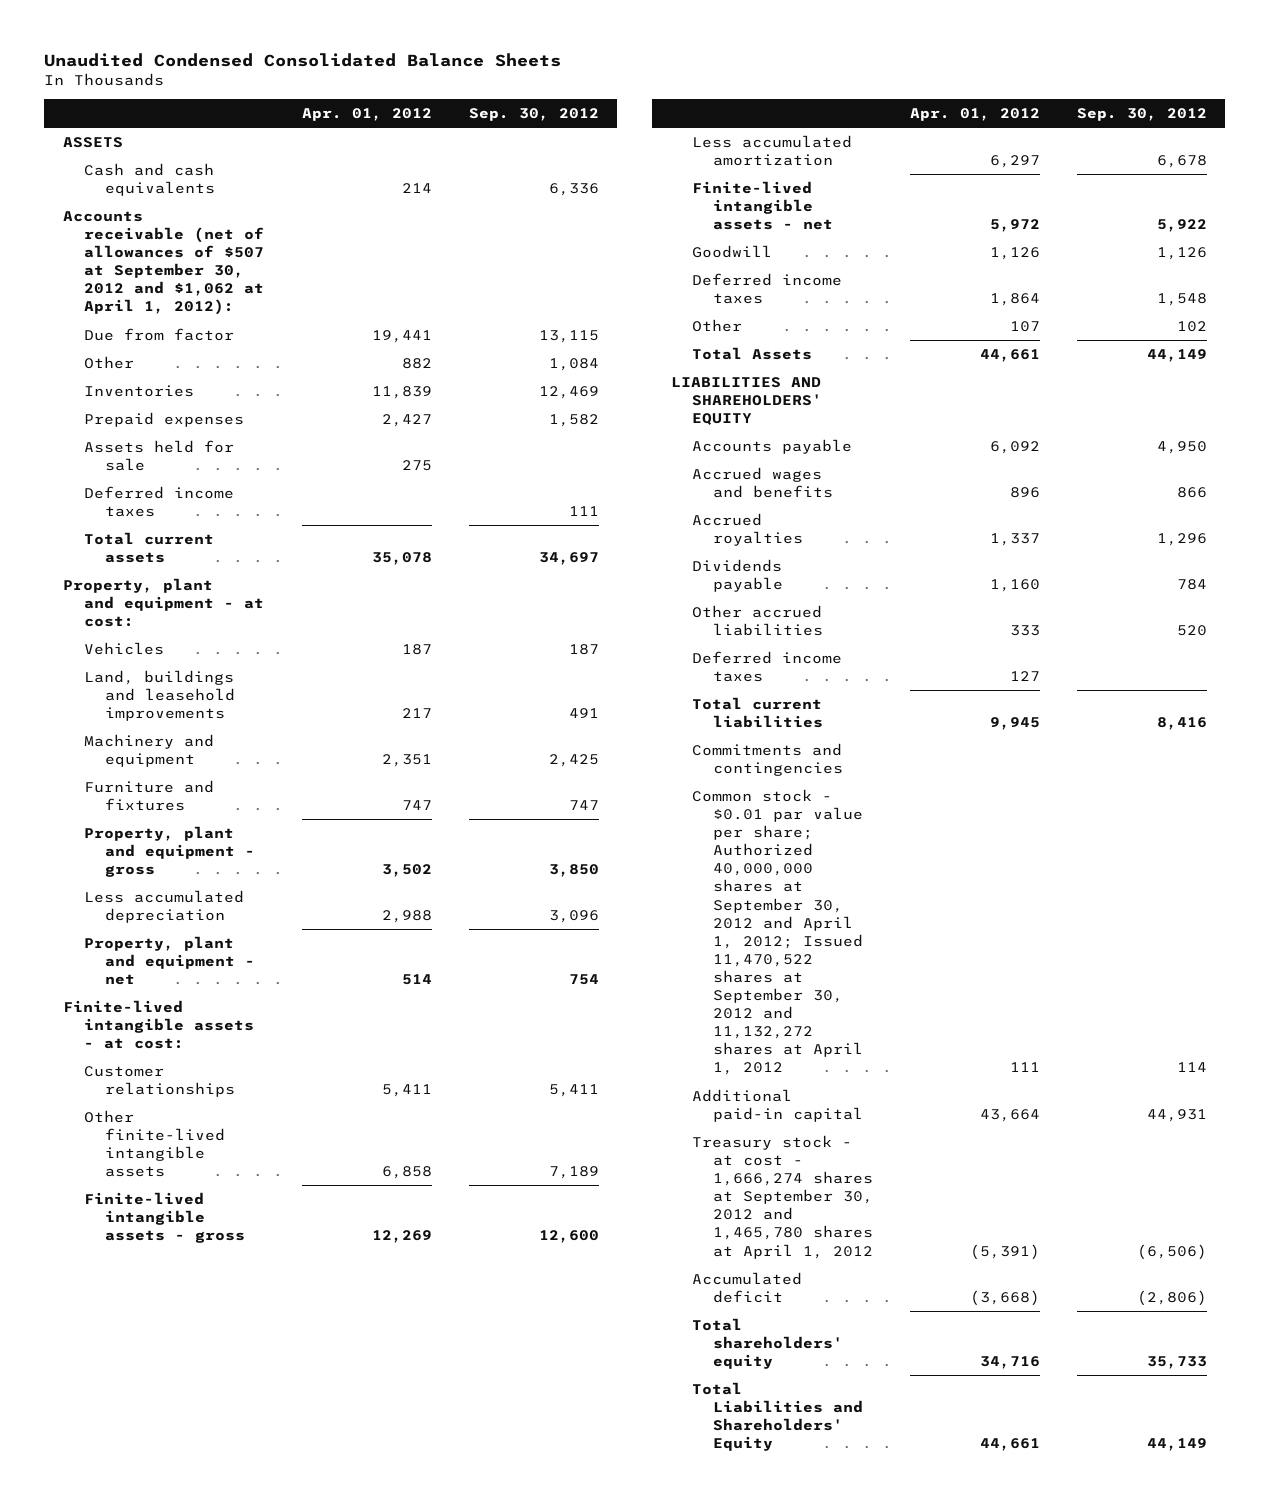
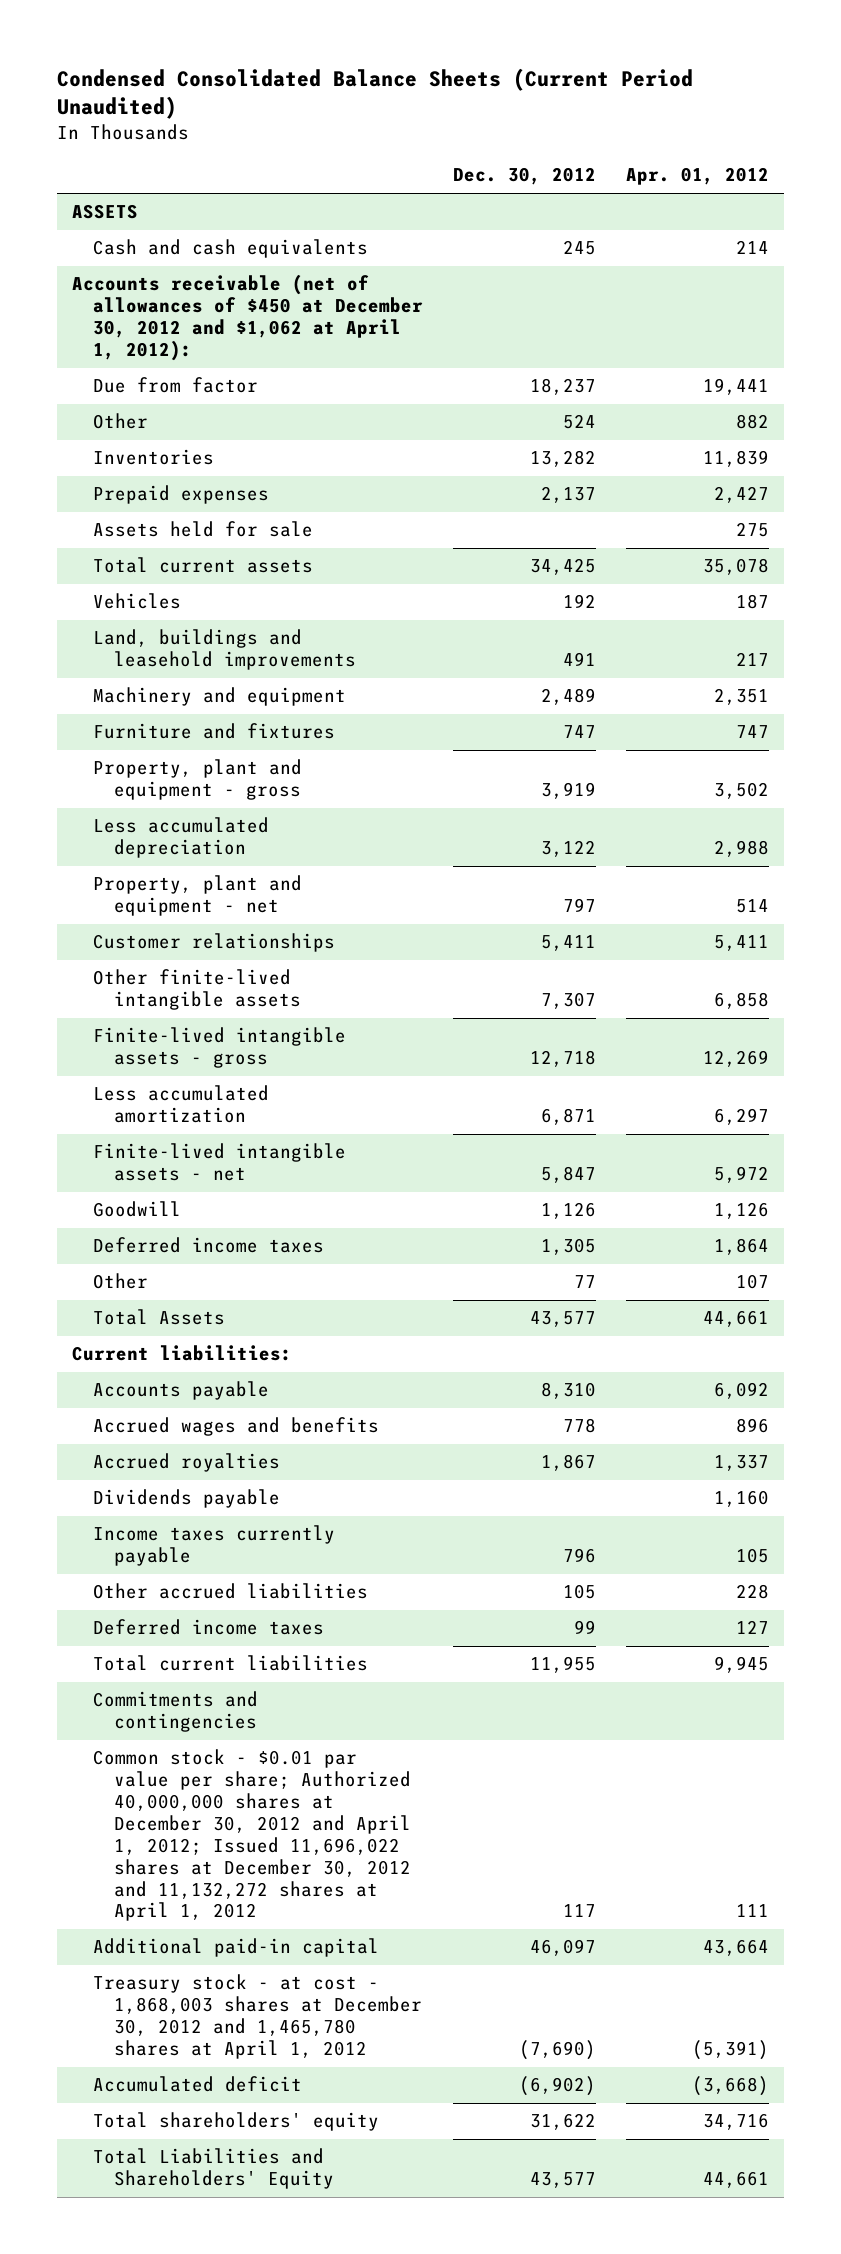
- Unaudited Condensed Consolidated Balance Sheets
+ Condensed Consolidated Balance Sheets (Current Period Unaudited)
- | Apr. 01, 2012 | Sep. 30, 2012
+ | Dec. 30, 2012 | Apr. 01, 2012
- Accounts receivable (net of allowances of $507 at September 30, 2012 and $1,062 at April 1, 2012):
+ Accounts receivable (net of allowances of $450 at December 30, 2012 and $1,062 at April 1, 2012):
- Deferred income taxes | | 111
- Property, plant and equipment - at cost:
- Finite-lived intangible assets - at cost:
- LIABILITIES AND SHAREHOLDERS' EQUITY
+ Current liabilities:
- Other accrued liabilities | 333 | 520
+ Income taxes currently payable | 796 | 105
+ Other accrued liabilities | 105 | 228
- Common stock - $0.01 par value per share; Authorized 40,000,000 shares at September 30, 2012 and April 1, 2012; Issued 11,470,522 shares at September 30, 2012 and 11,132,272 shares at April 1, 2012 | 111 | 114
+ Common stock - $0.01 par value per share; Authorized 40,000,000 shares at December 30, 2012 and April 1, 2012; Issued 11,696,022 shares at December 30, 2012 and 11,132,272 shares at April 1, 2012 | 117 | 111
- Treasury stock - at cost - 1,666,274 shares at September 30, 2012 and 1,465,780 shares at April 1, 2012 | (5,391) | (6,506)
+ Treasury stock - at cost - 1,868,003 shares at December 30, 2012 and 1,465,780 shares at April 1, 2012 | (7,690) | (5,391)

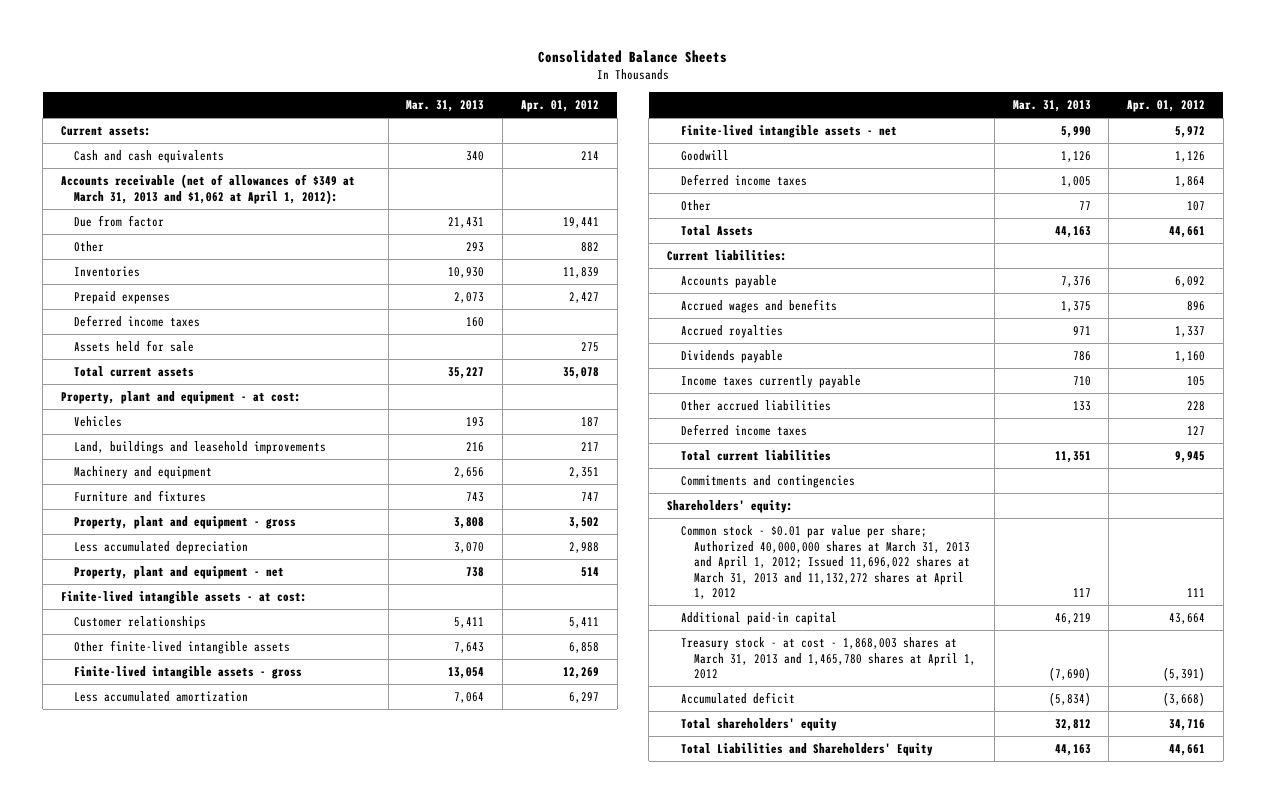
- Condensed Consolidated Balance Sheets (Current Period Unaudited)
+ Consolidated Balance Sheets
- | Dec. 30, 2012 | Apr. 01, 2012
+ | Mar. 31, 2013 | Apr. 01, 2012
- ASSETS
+ Current assets:
- Accounts receivable (net of allowances of $450 at December 30, 2012 and $1,062 at April 1, 2012):
+ Accounts receivable (net of allowances of $349 at March 31, 2013 and $1,062 at April 1, 2012):
+ Deferred income taxes | 160 |
+ Property, plant and equipment - at cost:
+ Finite-lived intangible assets - at cost:
- Common stock - $0.01 par value per share; Authorized 40,000,000 shares at December 30, 2012 and April 1, 2012; Issued 11,696,022 shares at December 30, 2012 and 11,132,272 shares at April 1, 2012 | 117 | 111
+ Shareholders' equity:
+ Common stock - $0.01 par value per share; Authorized 40,000,000 shares at March 31, 2013 and April 1, 2012; Issued 11,696,022 shares at March 31, 2013 and 11,132,272 shares at April 1, 2012 | 117 | 111
- Treasury stock - at cost - 1,868,003 shares at December 30, 2012 and 1,465,780 shares at April 1, 2012 | (7,690) | (5,391)
+ Treasury stock - at cost - 1,868,003 shares at March 31, 2013 and 1,465,780 shares at April 1, 2012 | (7,690) | (5,391)

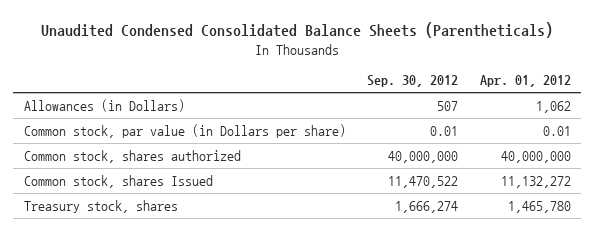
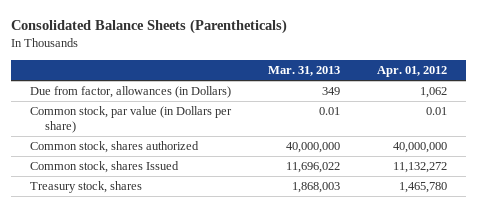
- Unaudited Condensed Consolidated Balance Sheets (Parentheticals)
+ Consolidated Balance Sheets (Parentheticals)
- | Sep. 30, 2012 | Apr. 01, 2012
+ | Mar. 31, 2013 | Apr. 01, 2012
- Allowances (in Dollars) | 507 | 1,062
+ Due from factor, allowances (in Dollars) | 349 | 1,062

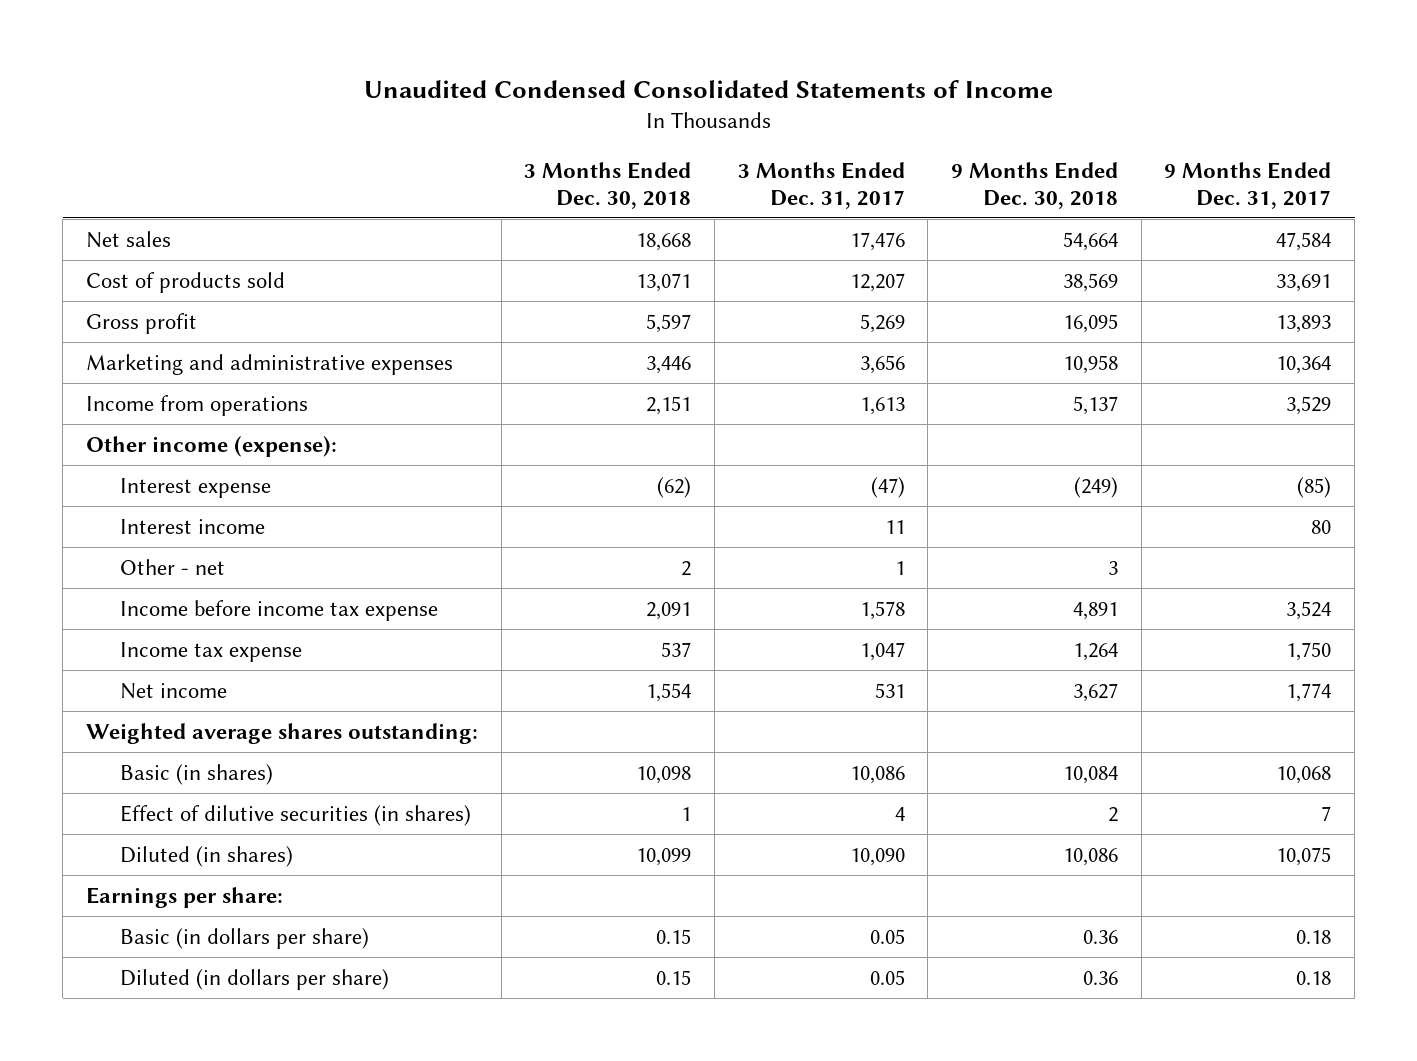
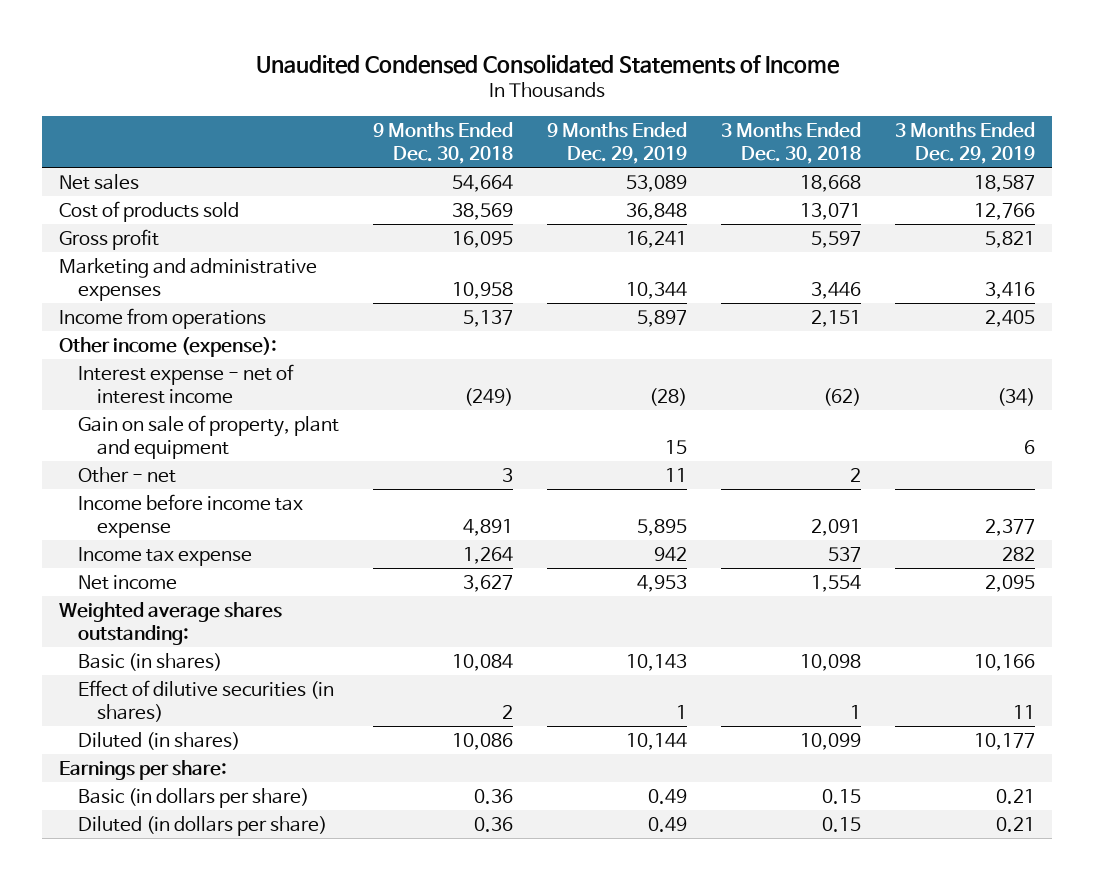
- | 3 Months Ended Dec. 30, 2018 | 3 Months Ended Dec. 31, 2017 | 9 Months Ended Dec. 30, 2018 | 9 Months Ended Dec. 31, 2017
+ | 9 Months Ended Dec. 30, 2018 | 9 Months Ended Dec. 29, 2019 | 3 Months Ended Dec. 30, 2018 | 3 Months Ended Dec. 29, 2019
- Interest expense | (62) | (47) | (249) | (85)
- Interest income | | 11 | | 80
+ Interest expense - net of interest income | (249) | (28) | (62) | (34)
+ Gain on sale of property, plant and equipment | | 15 | | 6

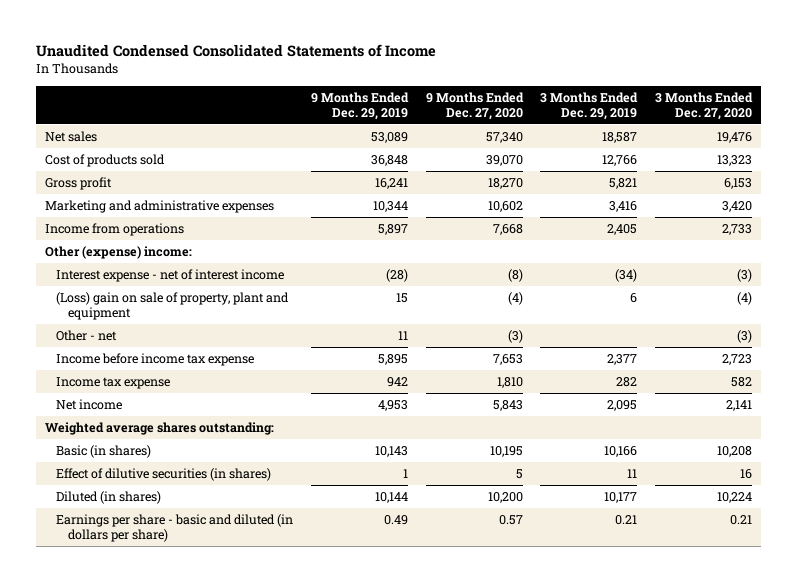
- | 9 Months Ended Dec. 30, 2018 | 9 Months Ended Dec. 29, 2019 | 3 Months Ended Dec. 30, 2018 | 3 Months Ended Dec. 29, 2019
+ | 9 Months Ended Dec. 29, 2019 | 9 Months Ended Dec. 27, 2020 | 3 Months Ended Dec. 29, 2019 | 3 Months Ended Dec. 27, 2020
- Other income (expense):
+ Other (expense) income:
- Gain on sale of property, plant and equipment | | 15 | | 6
+ (Loss) gain on sale of property, plant and equipment | 15 | (4) | 6 | (4)
- Earnings per share:
- Basic (in dollars per share) | 0.36 | 0.49 | 0.15 | 0.21
- Diluted (in dollars per share) | 0.36 | 0.49 | 0.15 | 0.21
+ Earnings per share - basic and diluted (in dollars per share) | 0.49 | 0.57 | 0.21 | 0.21

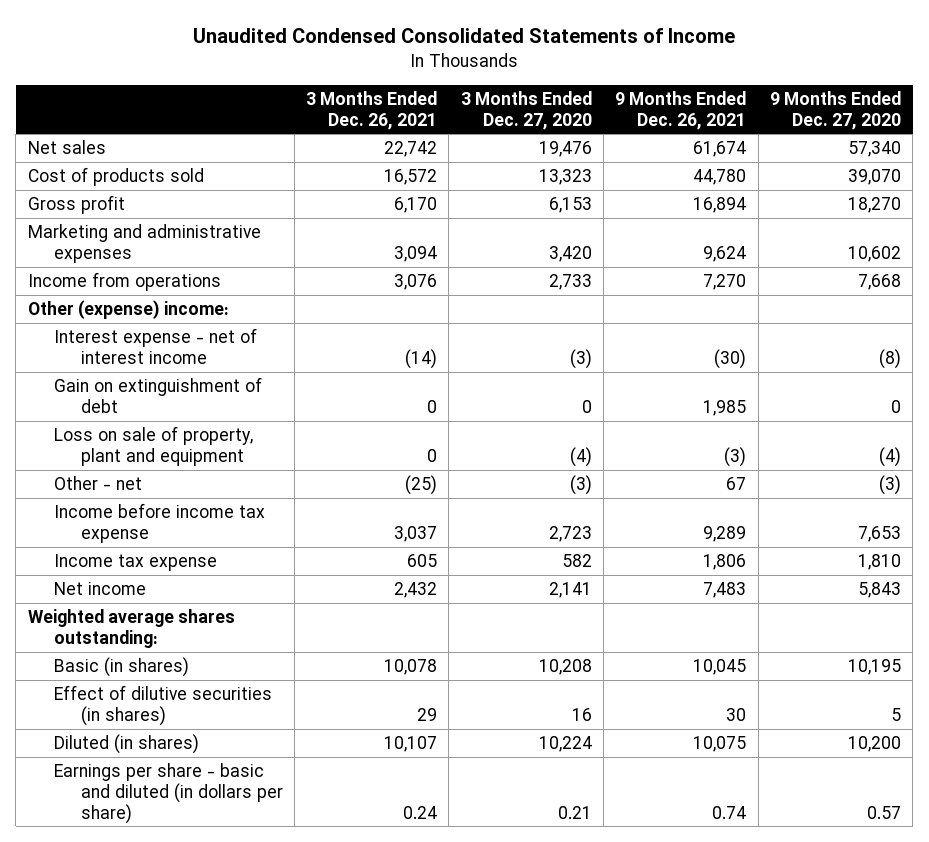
- | 9 Months Ended Dec. 29, 2019 | 9 Months Ended Dec. 27, 2020 | 3 Months Ended Dec. 29, 2019 | 3 Months Ended Dec. 27, 2020
+ | 3 Months Ended Dec. 26, 2021 | 3 Months Ended Dec. 27, 2020 | 9 Months Ended Dec. 26, 2021 | 9 Months Ended Dec. 27, 2020
- (Loss) gain on sale of property, plant and equipment | 15 | (4) | 6 | (4)
+ Gain on extinguishment of debt | 0 | 0 | 1,985 | 0
+ Loss on sale of property, plant and equipment | 0 | (4) | (3) | (4)

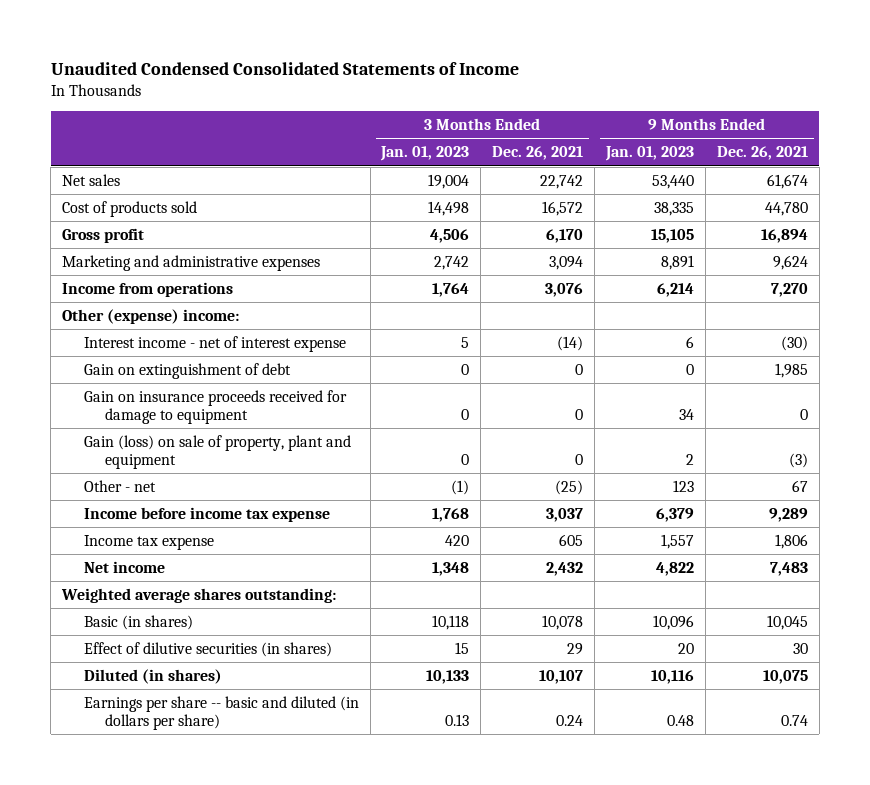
- | 3 Months Ended Dec. 26, 2021 | 3 Months Ended Dec. 27, 2020 | 9 Months Ended Dec. 26, 2021 | 9 Months Ended Dec. 27, 2020
+ | 3 Months Ended Jan. 01, 2023 | 3 Months Ended Dec. 26, 2021 | 9 Months Ended Jan. 01, 2023 | 9 Months Ended Dec. 26, 2021
- Interest expense - net of interest income | (14) | (3) | (30) | (8)
+ Interest income - net of interest expense | 5 | (14) | 6 | (30)
- Loss on sale of property, plant and equipment | 0 | (4) | (3) | (4)
+ Gain on insurance proceeds received for damage to equipment | 0 | 0 | 34 | 0
+ Gain (loss) on sale of property, plant and equipment | 0 | 0 | 2 | (3)
- Earnings per share - basic and diluted (in dollars per share) | 0.24 | 0.21 | 0.74 | 0.57
+ Earnings per share -- basic and diluted (in dollars per share) | 0.13 | 0.24 | 0.48 | 0.74

